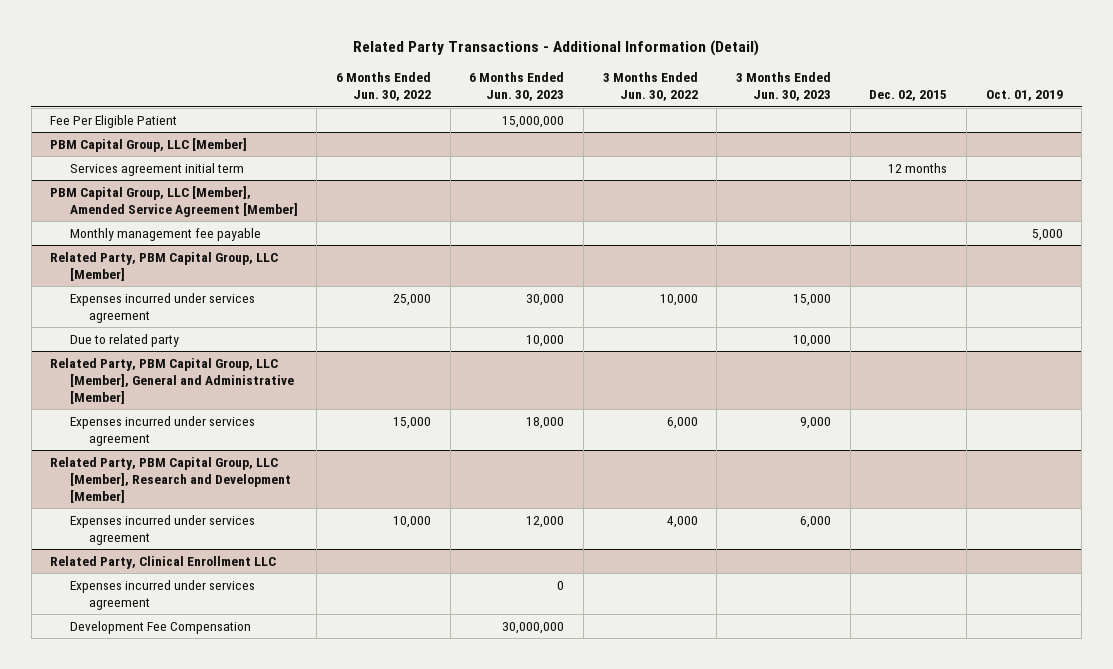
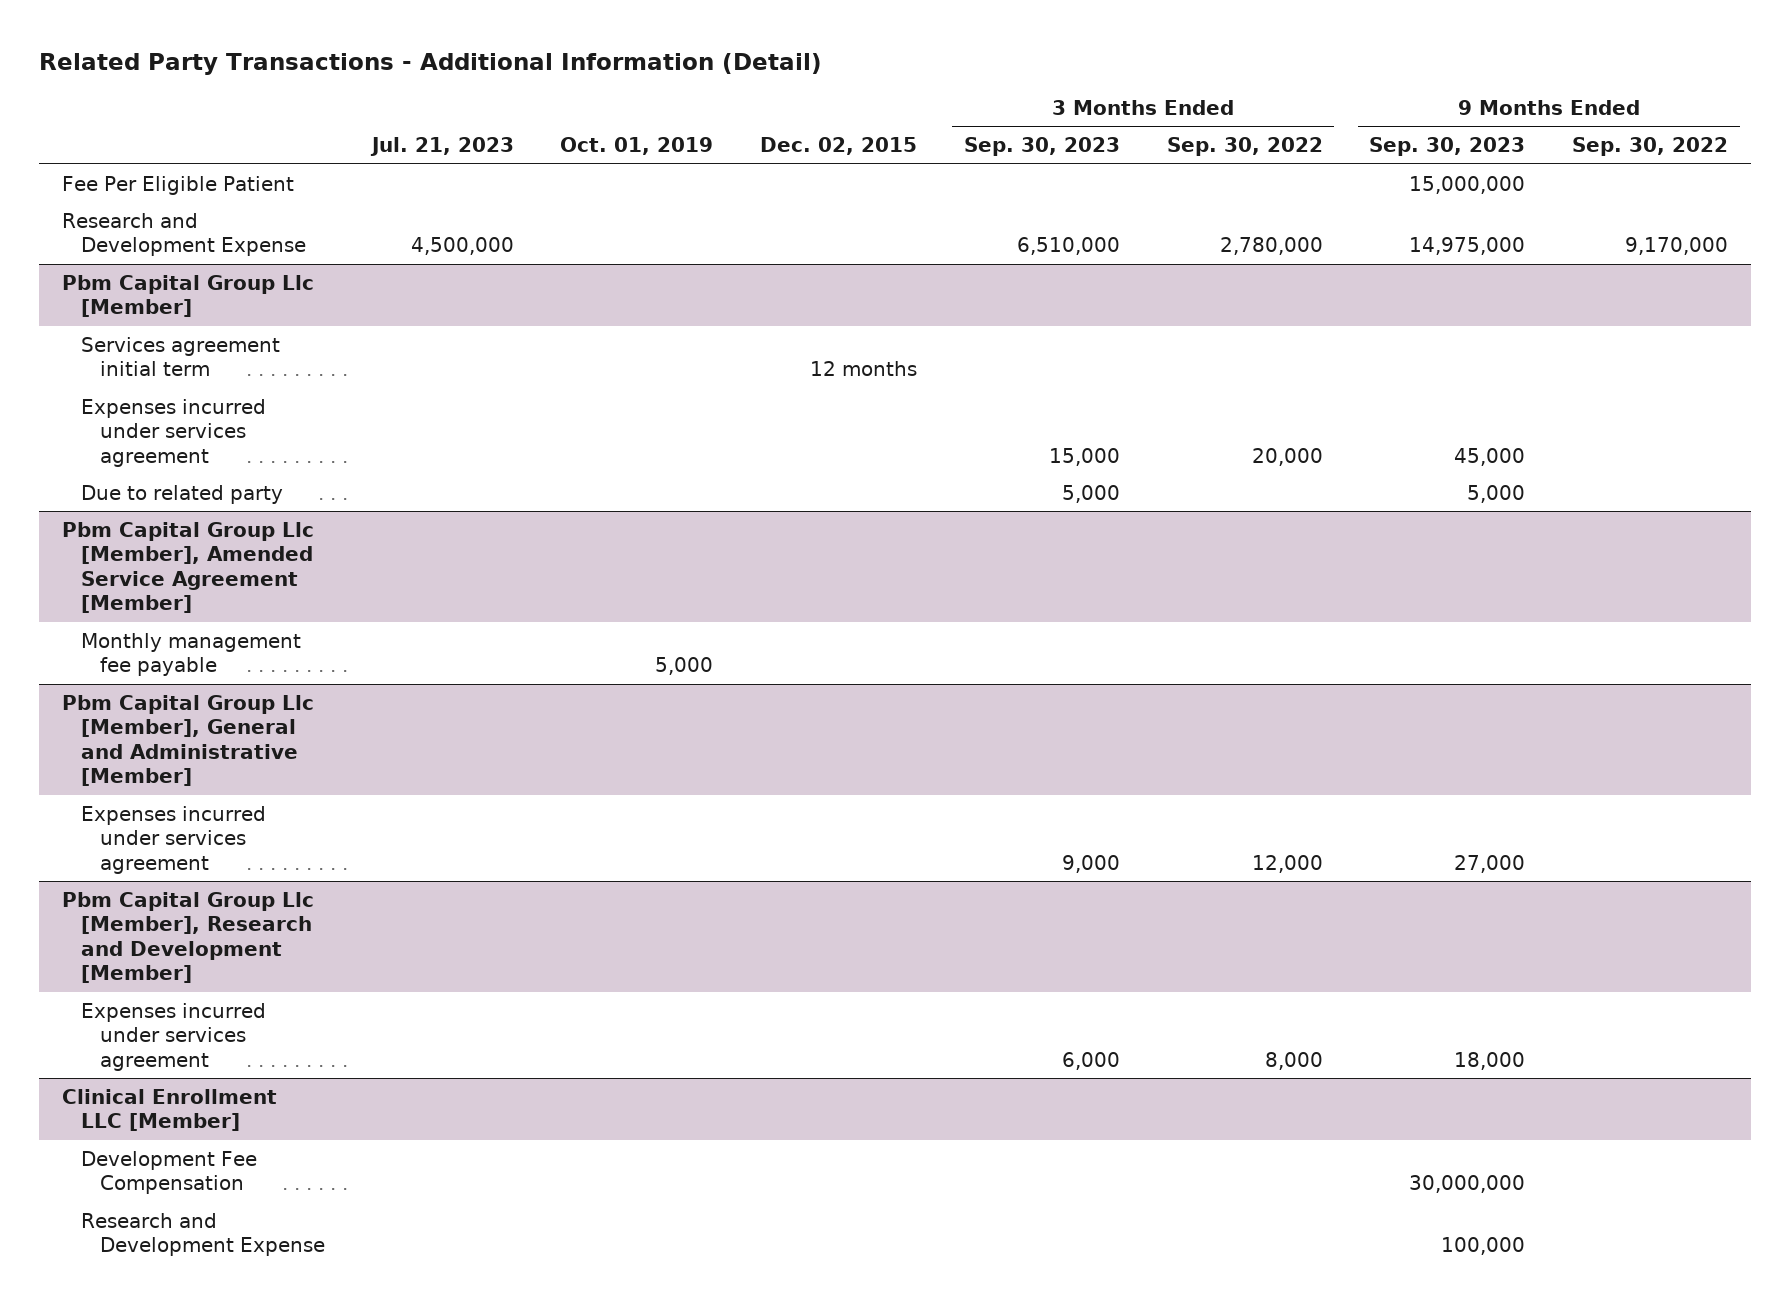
- | 6 Months Ended Jun. 30, 2022 | 6 Months Ended Jun. 30, 2023 | 3 Months Ended Jun. 30, 2022 | 3 Months Ended Jun. 30, 2023 | Dec. 02, 2015 | Oct. 01, 2019
+ | Jul. 21, 2023 | Oct. 01, 2019 | Dec. 02, 2015 | 3 Months Ended Sep. 30, 2023 | 3 Months Ended Sep. 30, 2022 | 9 Months Ended Sep. 30, 2023 | 9 Months Ended Sep. 30, 2022
- PBM Capital Group, LLC [Member]
+ Research and Development Expense | 4,500,000 | | | 6,510,000 | 2,780,000 | 14,975,000 | 9,170,000
+ Pbm Capital Group Llc [Member]
- PBM Capital Group, LLC [Member], Amended Service Agreement [Member]
+ Expenses incurred under services agreement | | | | 15,000 | 20,000 | 45,000 |
+ Due to related party | | | | 5,000 | | 5,000 |
+ Pbm Capital Group Llc [Member], Amended Service Agreement [Member]
- Related Party, PBM Capital Group, LLC [Member]
- Expenses incurred under services agreement | 25,000 | 30,000 | 10,000 | 15,000 | |
- Due to related party | | 10,000 | | 10,000 | |
- Related Party, PBM Capital Group, LLC [Member], General and Administrative [Member]
+ Pbm Capital Group Llc [Member], General and Administrative [Member]
- Related Party, PBM Capital Group, LLC [Member], Research and Development [Member]
+ Pbm Capital Group Llc [Member], Research and Development [Member]
- Related Party, Clinical Enrollment LLC
- Expenses incurred under services agreement | | 0 | | | |
+ Clinical Enrollment LLC [Member]
+ Research and Development Expense | | | | | | 100,000 |

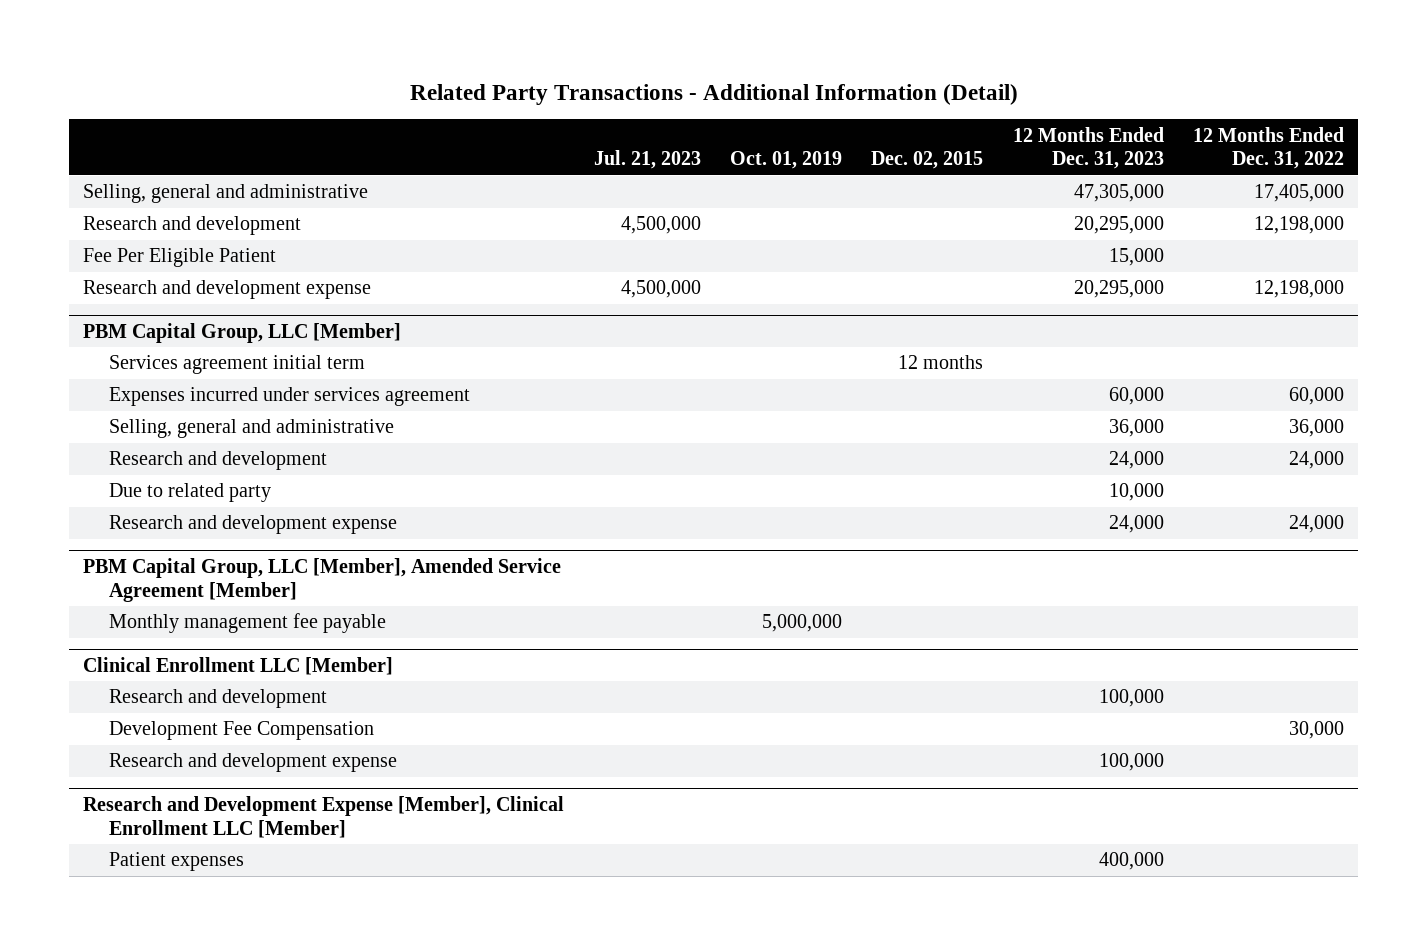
- | Jul. 21, 2023 | Oct. 01, 2019 | Dec. 02, 2015 | 3 Months Ended Sep. 30, 2023 | 3 Months Ended Sep. 30, 2022 | 9 Months Ended Sep. 30, 2023 | 9 Months Ended Sep. 30, 2022
+ | Jul. 21, 2023 | Oct. 01, 2019 | Dec. 02, 2015 | 12 Months Ended Dec. 31, 2023 | 12 Months Ended Dec. 31, 2022
+ Selling, general and administrative | | | | 47,305,000 | 17,405,000
+ Research and development | 4,500,000 | | | 20,295,000 | 12,198,000
- Research and Development Expense | 4,500,000 | | | 6,510,000 | 2,780,000 | 14,975,000 | 9,170,000
- Pbm Capital Group Llc [Member]
+ Research and development expense | 4,500,000 | | | 20,295,000 | 12,198,000
+ PBM Capital Group, LLC [Member]
+ Selling, general and administrative | | | | 36,000 | 36,000
+ Research and development | | | | 24,000 | 24,000
- Pbm Capital Group Llc [Member], Amended Service Agreement [Member]
- Monthly management fee payable | | 5,000 | | | | |
- Pbm Capital Group Llc [Member], General and Administrative [Member]
- Expenses incurred under services agreement | | | | 9,000 | 12,000 | 27,000 |
- Pbm Capital Group Llc [Member], Research and Development [Member]
- Expenses incurred under services agreement | | | | 6,000 | 8,000 | 18,000 |
+ Research and development expense | | | | 24,000 | 24,000
+ PBM Capital Group, LLC [Member], Amended Service Agreement [Member]
+ Monthly management fee payable | | 5,000,000 | | |
@ Clinical Enrollment LLC [Member]
+ Research and development | | | | 100,000 |
- Research and Development Expense | | | | | | 100,000 |
+ Research and development expense | | | | 100,000 |
+ Research and Development Expense [Member], Clinical Enrollment LLC [Member]
+ Patient expenses | | | | 400,000 |

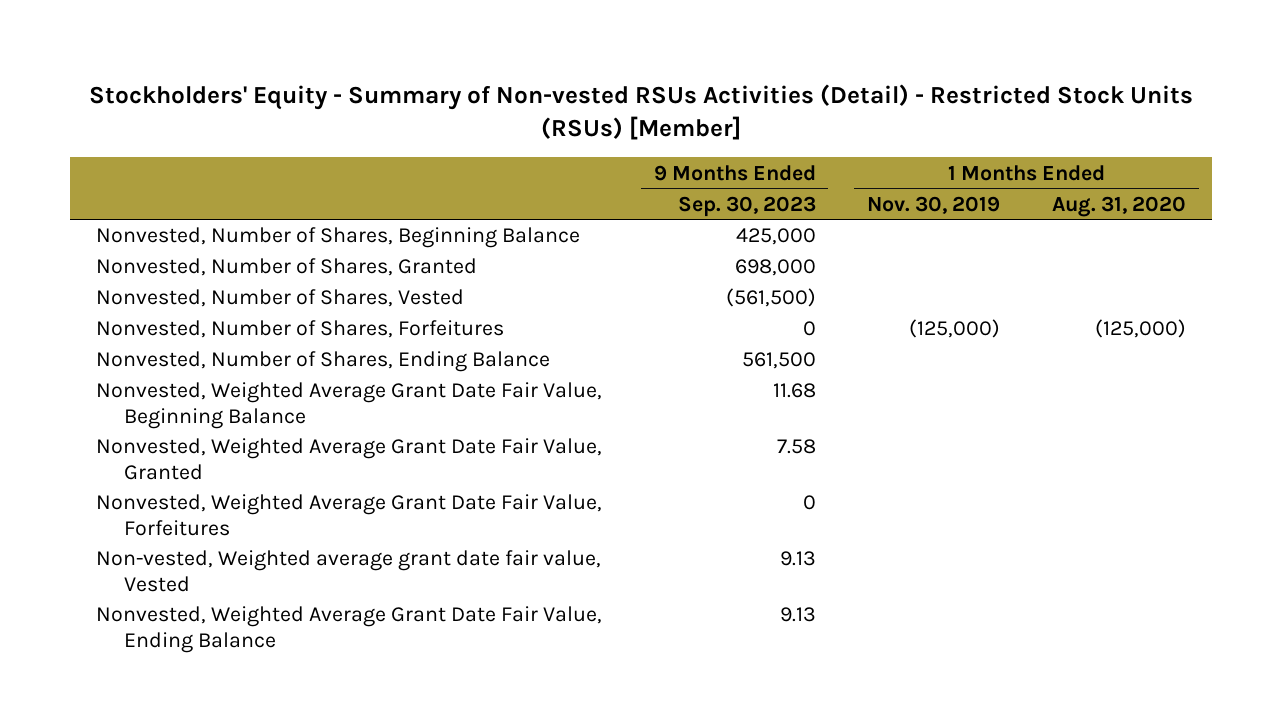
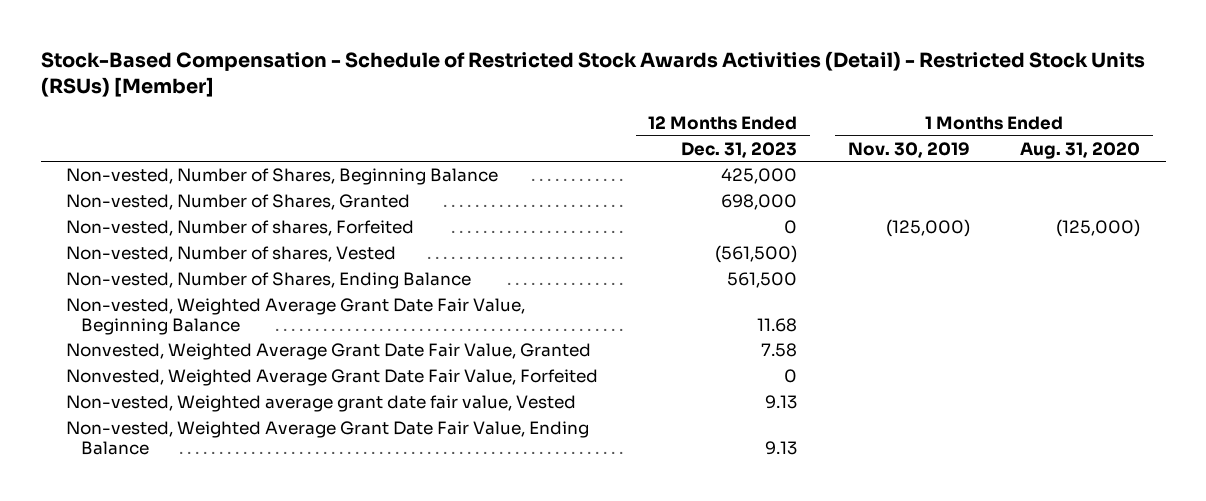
- Stockholders' Equity - Summary of Non-vested RSUs Activities (Detail) - Restricted Stock Units (RSUs) [Member]
+ Stock-Based Compensation - Schedule of Restricted Stock Awards Activities (Detail) - Restricted Stock Units (RSUs) [Member]
- | 9 Months Ended Sep. 30, 2023 | 1 Months Ended Nov. 30, 2019 | 1 Months Ended Aug. 31, 2020
+ | 12 Months Ended Dec. 31, 2023 | 1 Months Ended Nov. 30, 2019 | 1 Months Ended Aug. 31, 2020
- Nonvested, Number of Shares, Beginning Balance | 425,000 | |
- Nonvested, Number of Shares, Granted | 698,000 | |
- Nonvested, Number of Shares, Vested | (561,500) | |
- Nonvested, Number of Shares, Forfeitures | 0 | (125,000) | (125,000)
- Nonvested, Number of Shares, Ending Balance | 561,500 | |
- Nonvested, Weighted Average Grant Date Fair Value, Beginning Balance | 11.68 | |
+ Non-vested, Number of Shares, Beginning Balance | 425,000 | |
+ Non-vested, Number of Shares, Granted | 698,000 | |
+ Non-vested, Number of shares, Forfeited | 0 | (125,000) | (125,000)
+ Non-vested, Number of shares, Vested | (561,500) | |
+ Non-vested, Number of Shares, Ending Balance | 561,500 | |
+ Non-vested, Weighted Average Grant Date Fair Value, Beginning Balance | 11.68 | |
- Nonvested, Weighted Average Grant Date Fair Value, Forfeitures | 0 | |
+ Nonvested, Weighted Average Grant Date Fair Value, Forfeited | 0 | |
- Nonvested, Weighted Average Grant Date Fair Value, Ending Balance | 9.13 | |
+ Non-vested, Weighted Average Grant Date Fair Value, Ending Balance | 9.13 | |

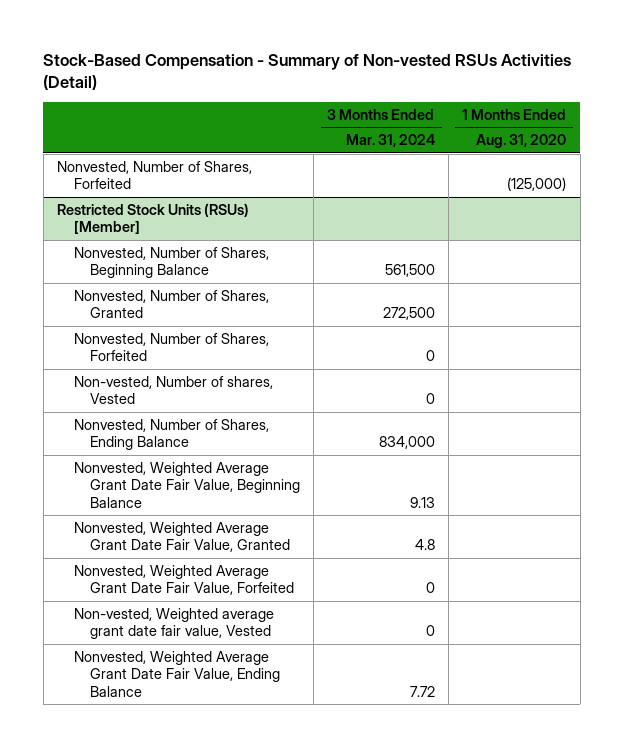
- Stock-Based Compensation - Schedule of Restricted Stock Awards Activities (Detail) - Restricted Stock Units (RSUs) [Member]
+ Stock-Based Compensation - Summary of Non-vested RSUs Activities (Detail)
- | 12 Months Ended Dec. 31, 2023 | 1 Months Ended Nov. 30, 2019 | 1 Months Ended Aug. 31, 2020
+ | 3 Months Ended Mar. 31, 2024 | 1 Months Ended Aug. 31, 2020
- Non-vested, Number of Shares, Beginning Balance | 425,000 | |
- Non-vested, Number of Shares, Granted | 698,000 | |
- Non-vested, Number of shares, Forfeited | 0 | (125,000) | (125,000)
- Non-vested, Number of shares, Vested | (561,500) | |
- Non-vested, Number of Shares, Ending Balance | 561,500 | |
- Non-vested, Weighted Average Grant Date Fair Value, Beginning Balance | 11.68 | |
- Nonvested, Weighted Average Grant Date Fair Value, Granted | 7.58 | |
- Nonvested, Weighted Average Grant Date Fair Value, Forfeited | 0 | |
- Non-vested, Weighted average grant date fair value, Vested | 9.13 | |
- Non-vested, Weighted Average Grant Date Fair Value, Ending Balance | 9.13 | |
+ Nonvested, Number of Shares, Forfeited | | (125,000)
+ Restricted Stock Units (RSUs) [Member]
+ Nonvested, Number of Shares, Beginning Balance | 561,500 |
+ Nonvested, Number of Shares, Granted | 272,500 |
+ Nonvested, Number of Shares, Forfeited | 0 |
+ Non-vested, Number of shares, Vested | 0 |
+ Nonvested, Number of Shares, Ending Balance | 834,000 |
+ Nonvested, Weighted Average Grant Date Fair Value, Beginning Balance | 9.13 |
+ Nonvested, Weighted Average Grant Date Fair Value, Granted | 4.8 |
+ Nonvested, Weighted Average Grant Date Fair Value, Forfeited | 0 |
+ Non-vested, Weighted average grant date fair value, Vested | 0 |
+ Nonvested, Weighted Average Grant Date Fair Value, Ending Balance | 7.72 |

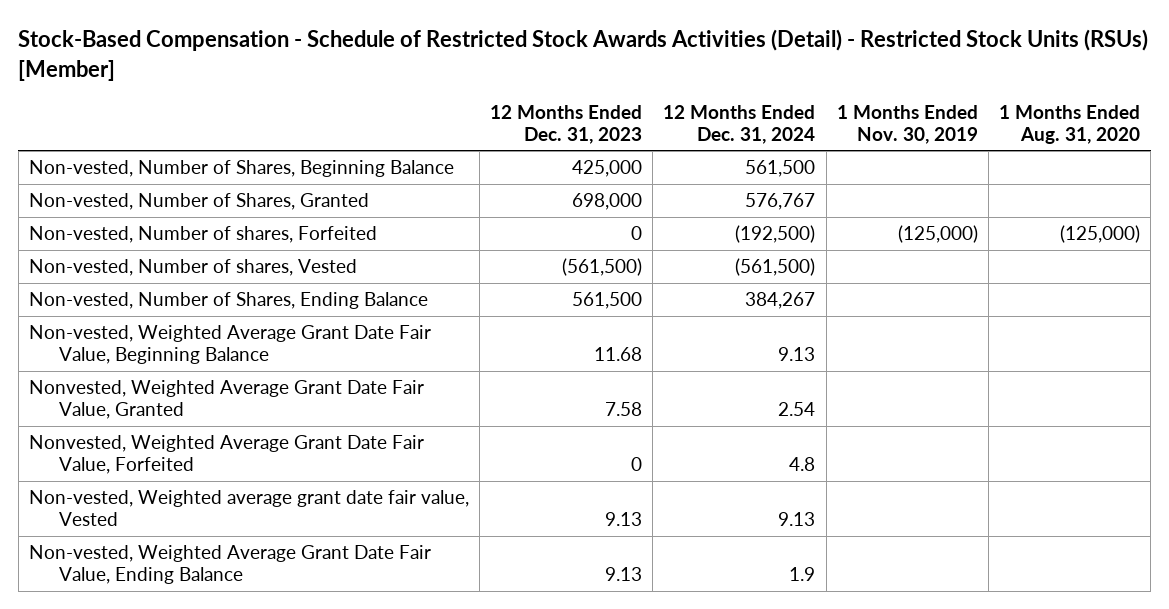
- Stock-Based Compensation - Summary of Non-vested RSUs Activities (Detail)
+ Stock-Based Compensation - Schedule of Restricted Stock Awards Activities (Detail) - Restricted Stock Units (RSUs) [Member]
- | 3 Months Ended Mar. 31, 2024 | 1 Months Ended Aug. 31, 2020
+ | 12 Months Ended Dec. 31, 2023 | 12 Months Ended Dec. 31, 2024 | 1 Months Ended Nov. 30, 2019 | 1 Months Ended Aug. 31, 2020
- Nonvested, Number of Shares, Forfeited | | (125,000)
- Restricted Stock Units (RSUs) [Member]
- Nonvested, Number of Shares, Beginning Balance | 561,500 |
- Nonvested, Number of Shares, Granted | 272,500 |
- Nonvested, Number of Shares, Forfeited | 0 |
- Non-vested, Number of shares, Vested | 0 |
- Nonvested, Number of Shares, Ending Balance | 834,000 |
- Nonvested, Weighted Average Grant Date Fair Value, Beginning Balance | 9.13 |
- Nonvested, Weighted Average Grant Date Fair Value, Granted | 4.8 |
- Nonvested, Weighted Average Grant Date Fair Value, Forfeited | 0 |
- Non-vested, Weighted average grant date fair value, Vested | 0 |
- Nonvested, Weighted Average Grant Date Fair Value, Ending Balance | 7.72 |
+ Non-vested, Number of Shares, Beginning Balance | 425,000 | 561,500 | |
+ Non-vested, Number of Shares, Granted | 698,000 | 576,767 | |
+ Non-vested, Number of shares, Forfeited | 0 | (192,500) | (125,000) | (125,000)
+ Non-vested, Number of shares, Vested | (561,500) | (561,500) | |
+ Non-vested, Number of Shares, Ending Balance | 561,500 | 384,267 | |
+ Non-vested, Weighted Average Grant Date Fair Value, Beginning Balance | 11.68 | 9.13 | |
+ Nonvested, Weighted Average Grant Date Fair Value, Granted | 7.58 | 2.54 | |
+ Nonvested, Weighted Average Grant Date Fair Value, Forfeited | 0 | 4.8 | |
+ Non-vested, Weighted average grant date fair value, Vested | 9.13 | 9.13 | |
+ Non-vested, Weighted Average Grant Date Fair Value, Ending Balance | 9.13 | 1.9 | |

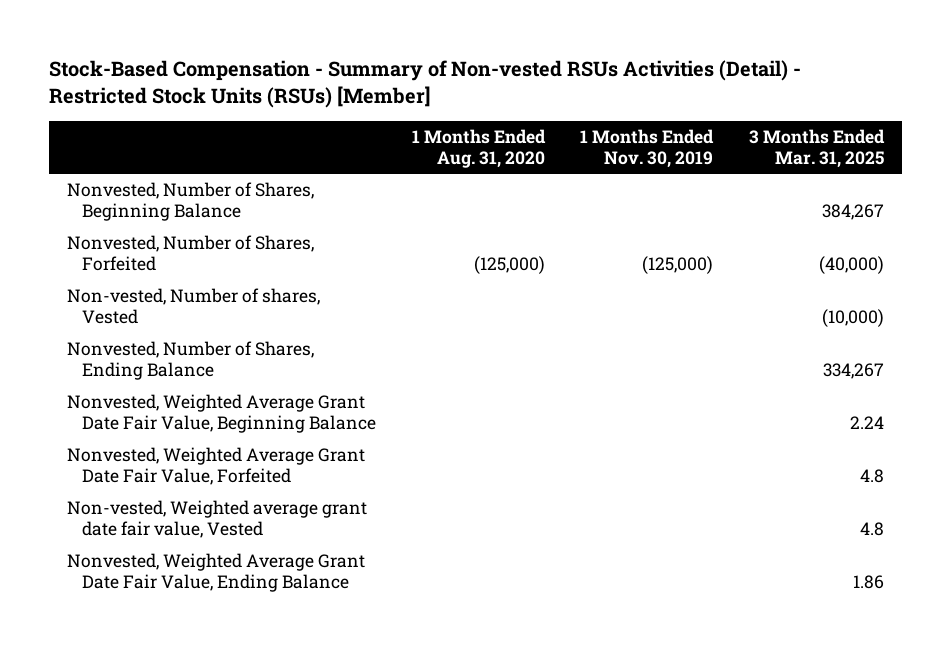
- Stock-Based Compensation - Schedule of Restricted Stock Awards Activities (Detail) - Restricted Stock Units (RSUs) [Member]
+ Stock-Based Compensation - Summary of Non-vested RSUs Activities (Detail) - Restricted Stock Units (RSUs) [Member]
- | 12 Months Ended Dec. 31, 2023 | 12 Months Ended Dec. 31, 2024 | 1 Months Ended Nov. 30, 2019 | 1 Months Ended Aug. 31, 2020
+ | 1 Months Ended Aug. 31, 2020 | 1 Months Ended Nov. 30, 2019 | 3 Months Ended Mar. 31, 2025
- Non-vested, Number of Shares, Beginning Balance | 425,000 | 561,500 | |
- Non-vested, Number of Shares, Granted | 698,000 | 576,767 | |
- Non-vested, Number of shares, Forfeited | 0 | (192,500) | (125,000) | (125,000)
+ Nonvested, Number of Shares, Beginning Balance | | | 384,267
+ Nonvested, Number of Shares, Forfeited | (125,000) | (125,000) | (40,000)
- Non-vested, Number of Shares, Ending Balance | 561,500 | 384,267 | |
- Non-vested, Weighted Average Grant Date Fair Value, Beginning Balance | 11.68 | 9.13 | |
- Nonvested, Weighted Average Grant Date Fair Value, Granted | 7.58 | 2.54 | |
+ Nonvested, Number of Shares, Ending Balance | | | 334,267
+ Nonvested, Weighted Average Grant Date Fair Value, Beginning Balance | | | 2.24
- Non-vested, Weighted Average Grant Date Fair Value, Ending Balance | 9.13 | 1.9 | |
+ Nonvested, Weighted Average Grant Date Fair Value, Ending Balance | | | 1.86

